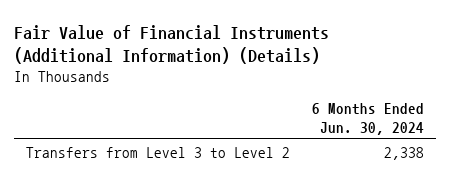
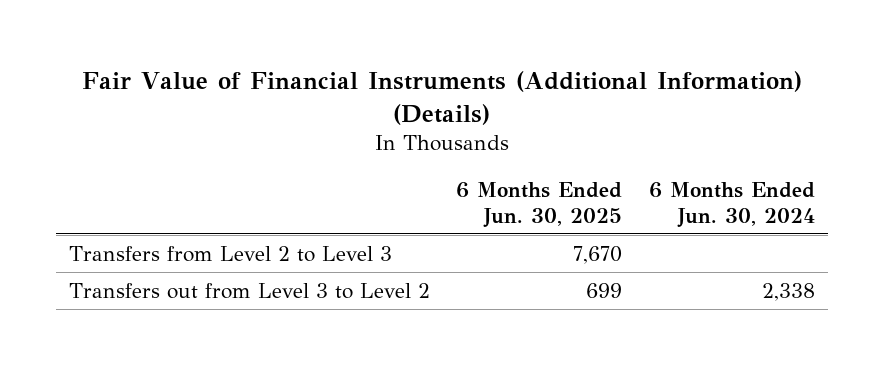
- | 6 Months Ended Jun. 30, 2024
+ | 6 Months Ended Jun. 30, 2025 | 6 Months Ended Jun. 30, 2024
- Transfers from Level 3 to Level 2 | 2,338
+ Transfers from Level 2 to Level 3 | 7,670 |
+ Transfers out from Level 3 to Level 2 | 699 | 2,338

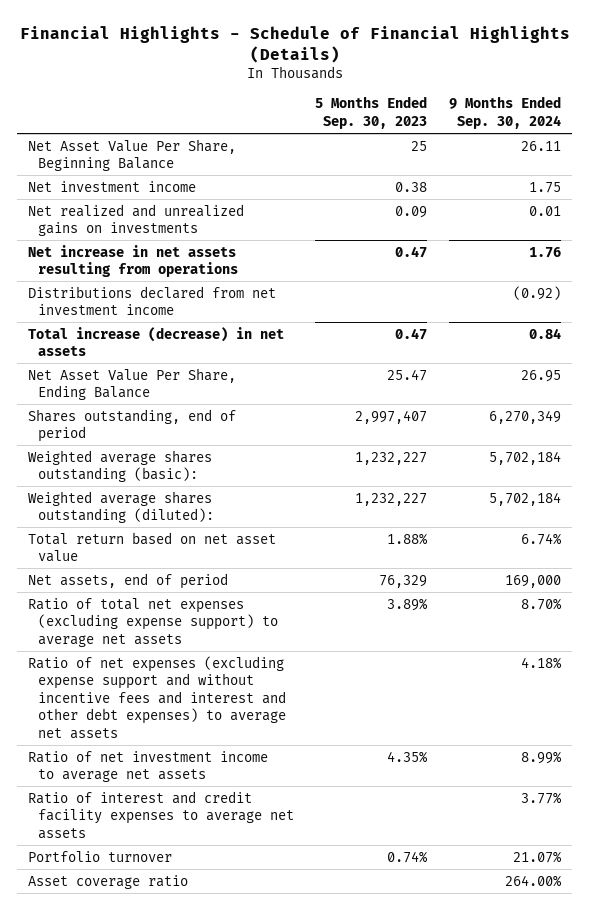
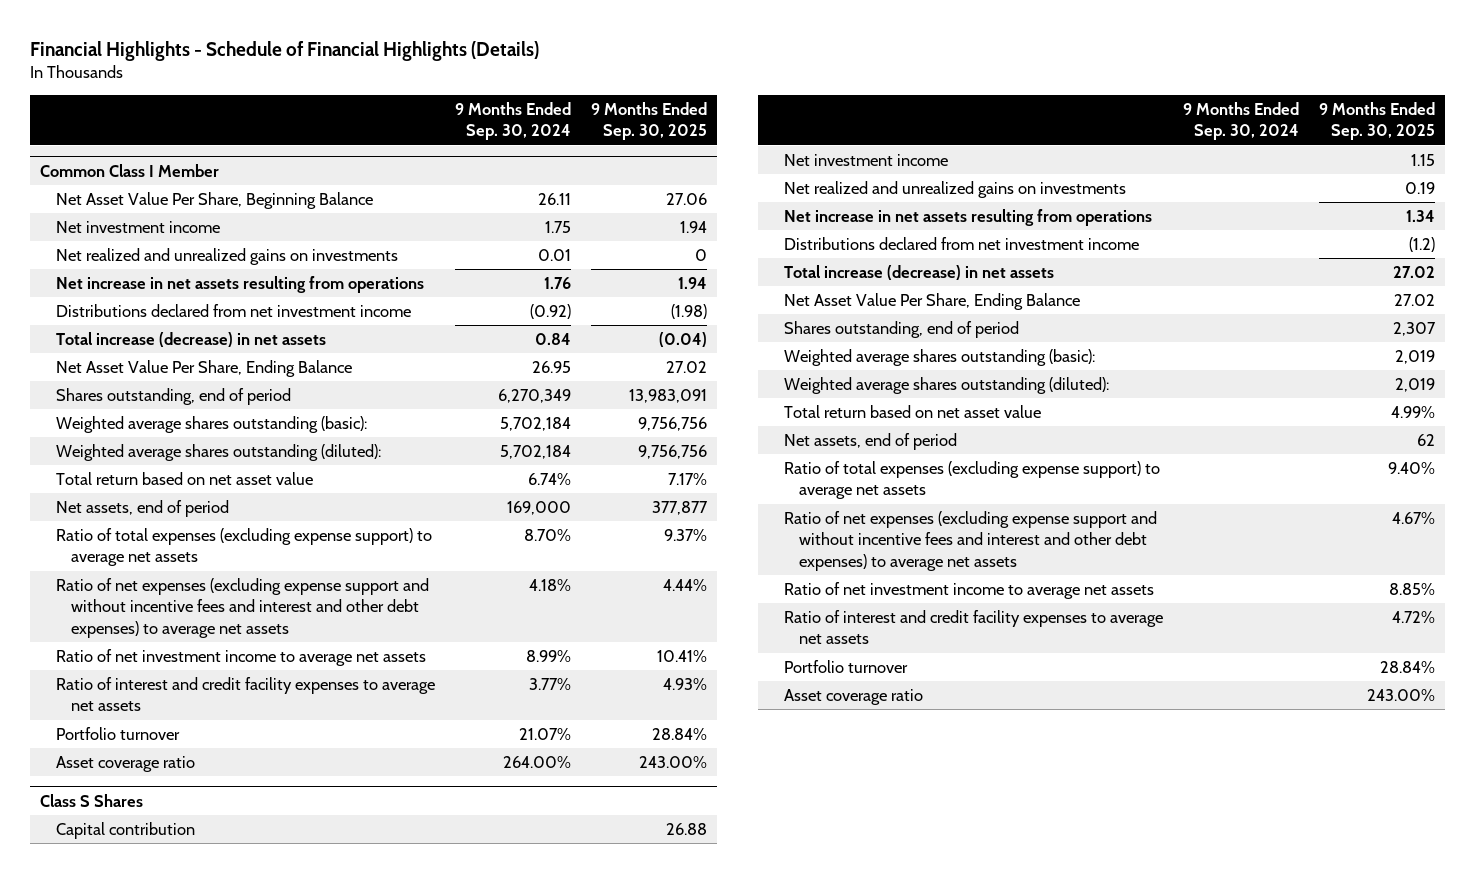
- | 5 Months Ended Sep. 30, 2023 | 9 Months Ended Sep. 30, 2024
+ | 9 Months Ended Sep. 30, 2024 | 9 Months Ended Sep. 30, 2025
+ Common Class I Member
- Ratio of total net expenses (excluding expense support) to average net assets | 3.89% | 8.70%
+ Ratio of total expenses (excluding expense support) to average net assets | 8.70% | 9.37%
+ Class S Shares
+ Capital contribution | | 26.88
+ Net investment income | | 1.15
+ Net realized and unrealized gains on investments | | 0.19
+ Net increase in net assets resulting from operations | | 1.34
+ Distributions declared from net investment income | | (1.2)
+ Total increase (decrease) in net assets | | 27.02
+ Net Asset Value Per Share, Ending Balance | | 27.02
+ Shares outstanding, end of period | | 2,307
+ Weighted average shares outstanding (basic): | | 2,019
+ Weighted average shares outstanding (diluted): | | 2,019
+ Total return based on net asset value | | 4.99%
+ Net assets, end of period | | 62
+ Ratio of total expenses (excluding expense support) to average net assets | | 9.40%
+ Ratio of net expenses (excluding expense support and without incentive fees and interest and other debt expenses) to average net assets | | 4.67%
+ Ratio of net investment income to average net assets | | 8.85%
+ Ratio of interest and credit facility expenses to average net assets | | 4.72%
+ Portfolio turnover | | 28.84%
+ Asset coverage ratio | | 243.00%

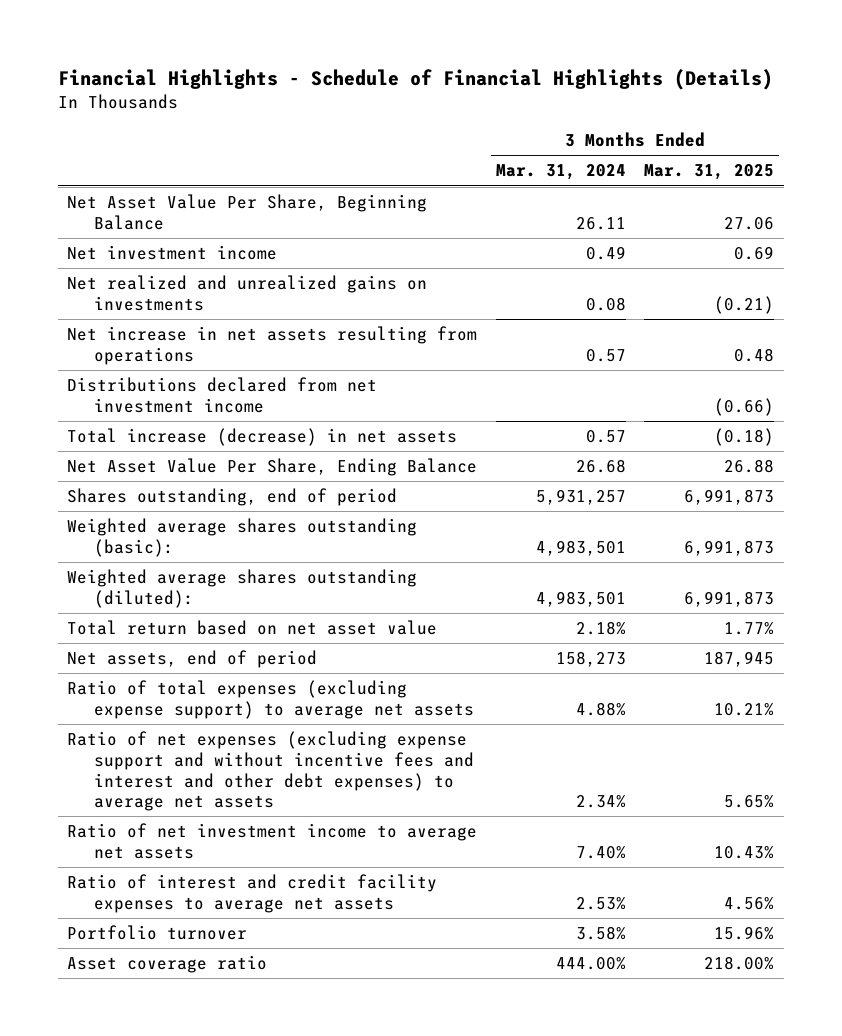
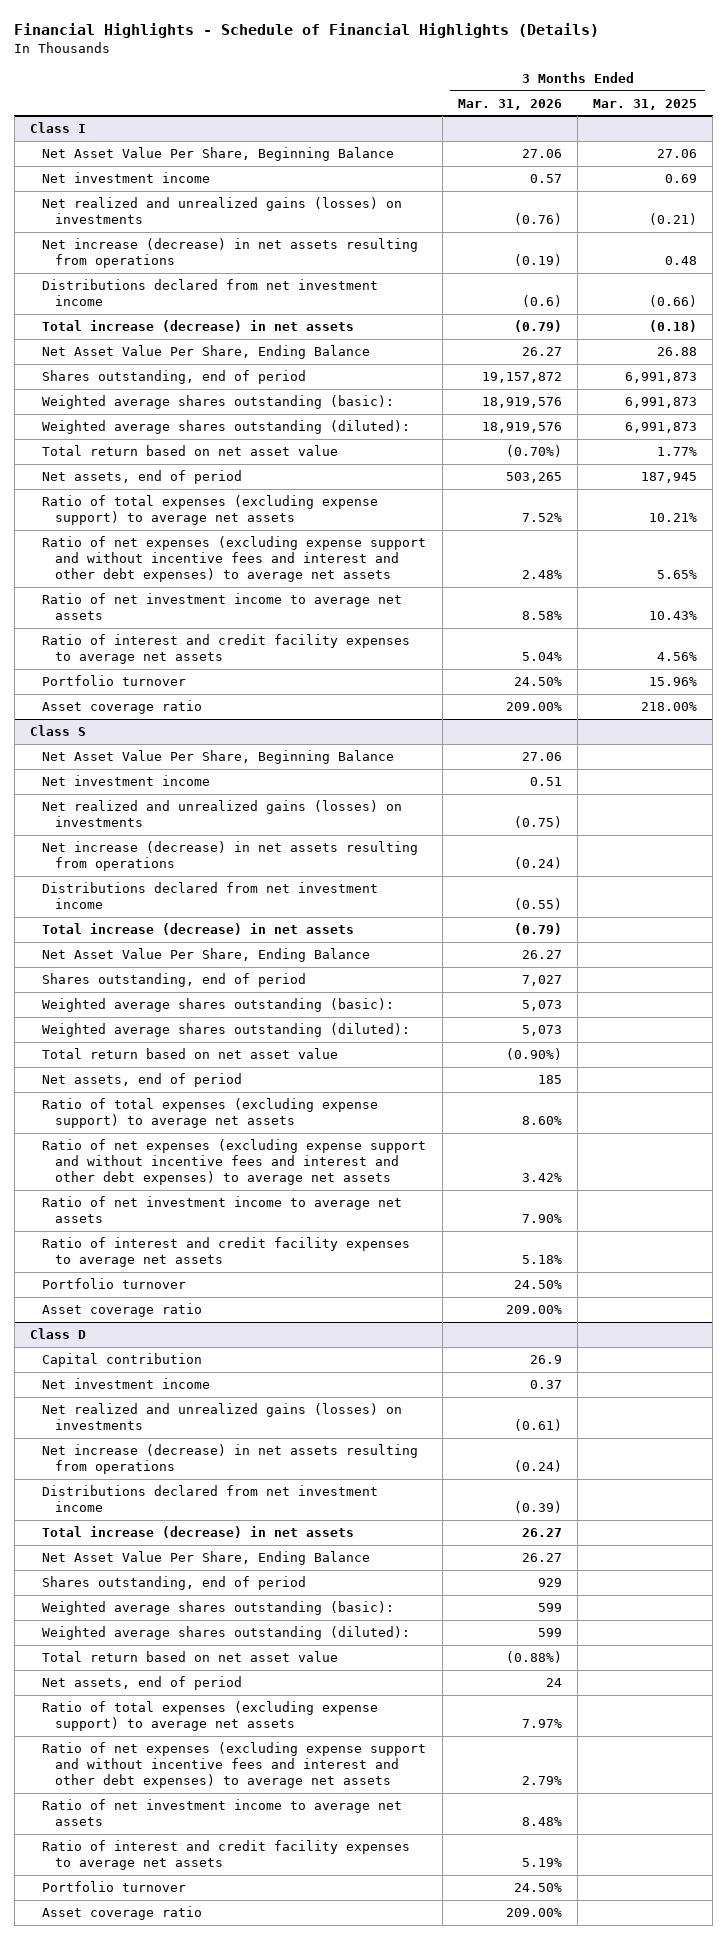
- | 3 Months Ended Mar. 31, 2024 | 3 Months Ended Mar. 31, 2025
+ | 3 Months Ended Mar. 31, 2026 | 3 Months Ended Mar. 31, 2025
+ Class I
- Net realized and unrealized gains on investments | 0.08 | (0.21)
- Net increase in net assets resulting from operations | 0.57 | 0.48
+ Net realized and unrealized gains (losses) on investments | (0.76) | (0.21)
+ Net increase (decrease) in net assets resulting from operations | (0.19) | 0.48
+ Class S
+ Net Asset Value Per Share, Beginning Balance | 27.06 |
+ Net investment income | 0.51 |
+ Net realized and unrealized gains (losses) on investments | (0.75) |
+ Net increase (decrease) in net assets resulting from operations | (0.24) |
+ Distributions declared from net investment income | (0.55) |
+ Total increase (decrease) in net assets | (0.79) |
+ Net Asset Value Per Share, Ending Balance | 26.27 |
+ Shares outstanding, end of period | 7,027 |
+ Weighted average shares outstanding (basic): | 5,073 |
+ Weighted average shares outstanding (diluted): | 5,073 |
+ Total return based on net asset value | (0.90%) |
+ Net assets, end of period | 185 |
+ Ratio of total expenses (excluding expense support) to average net assets | 8.60% |
+ Ratio of net expenses (excluding expense support and without incentive fees and interest and other debt expenses) to average net assets | 3.42% |
+ Ratio of net investment income to average net assets | 7.90% |
+ Ratio of interest and credit facility expenses to average net assets | 5.18% |
+ Portfolio turnover | 24.50% |
+ Asset coverage ratio | 209.00% |
+ Class D
+ Capital contribution | 26.9 |
+ Net investment income | 0.37 |
+ Net realized and unrealized gains (losses) on investments | (0.61) |
+ Net increase (decrease) in net assets resulting from operations | (0.24) |
+ Distributions declared from net investment income | (0.39) |
+ Total increase (decrease) in net assets | 26.27 |
+ Net Asset Value Per Share, Ending Balance | 26.27 |
+ Shares outstanding, end of period | 929 |
+ Weighted average shares outstanding (basic): | 599 |
+ Weighted average shares outstanding (diluted): | 599 |
+ Total return based on net asset value | (0.88%) |
+ Net assets, end of period | 24 |
+ Ratio of total expenses (excluding expense support) to average net assets | 7.97% |
+ Ratio of net expenses (excluding expense support and without incentive fees and interest and other debt expenses) to average net assets | 2.79% |
+ Ratio of net investment income to average net assets | 8.48% |
+ Ratio of interest and credit facility expenses to average net assets | 5.19% |
+ Portfolio turnover | 24.50% |
+ Asset coverage ratio | 209.00% |

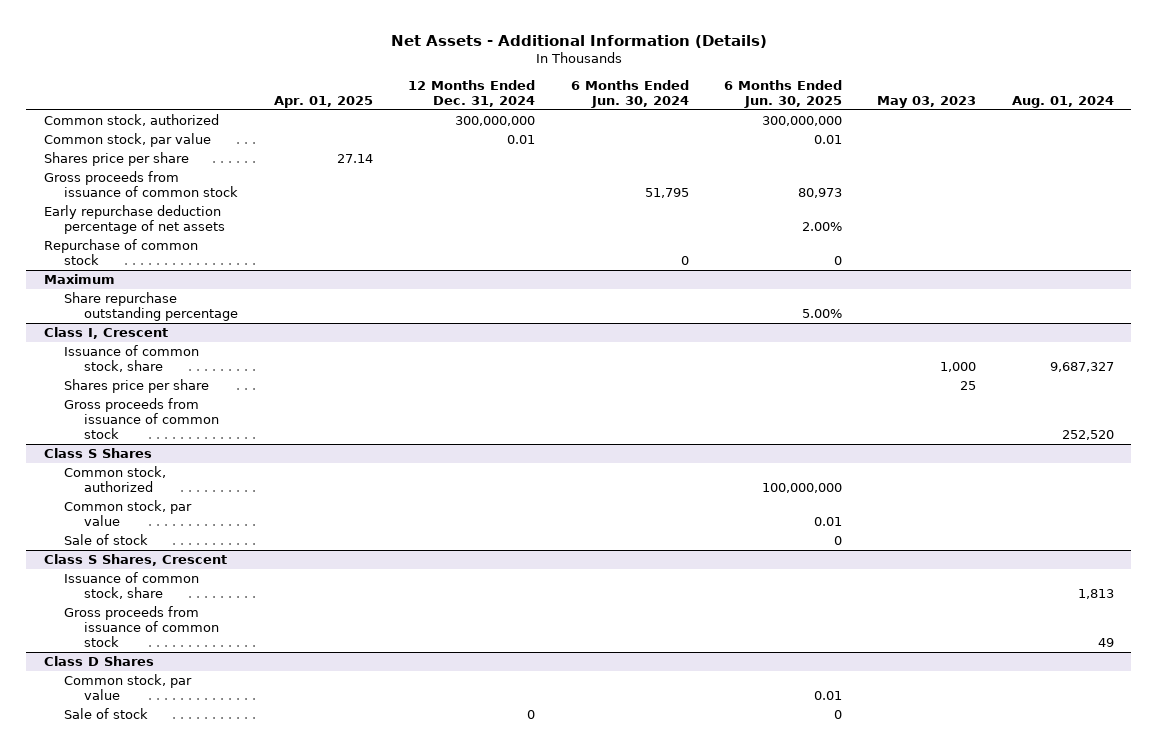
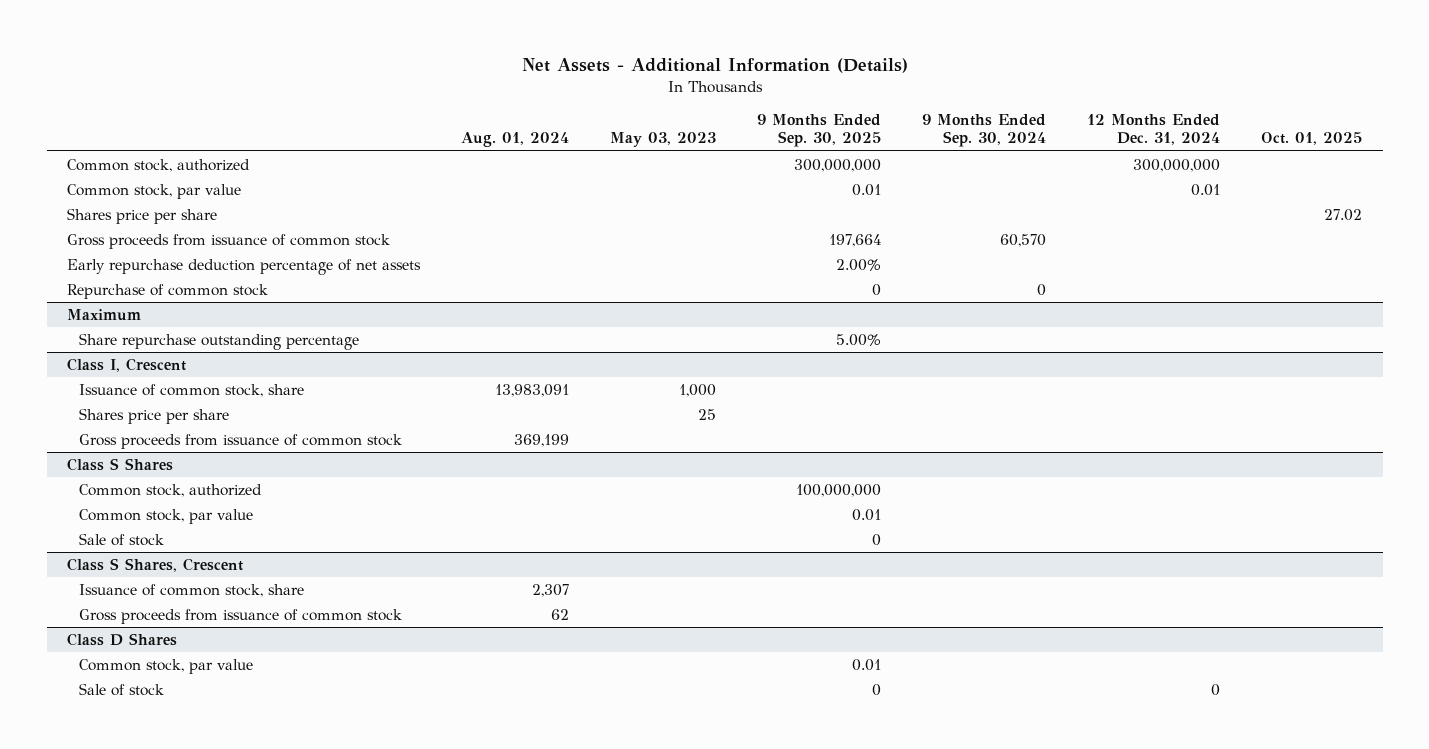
- | Apr. 01, 2025 | 12 Months Ended Dec. 31, 2024 | 6 Months Ended Jun. 30, 2024 | 6 Months Ended Jun. 30, 2025 | May 03, 2023 | Aug. 01, 2024
+ | Aug. 01, 2024 | May 03, 2023 | 9 Months Ended Sep. 30, 2025 | 9 Months Ended Sep. 30, 2024 | 12 Months Ended Dec. 31, 2024 | Oct. 01, 2025
@ Class I, Crescent
- Issuance of common stock, share | | | | | 1,000 | 9,687,327
+ Issuance of common stock, share | 13,983,091 | 1,000 | | | |
- Gross proceeds from issuance of common stock | | | | | | 252,520
+ Gross proceeds from issuance of common stock | 369,199 | | | | |
@ Class S Shares, Crescent
- Issuance of common stock, share | | | | | | 1,813
- Gross proceeds from issuance of common stock | | | | | | 49
+ Issuance of common stock, share | 2,307 | | | | |
+ Gross proceeds from issuance of common stock | 62 | | | | |

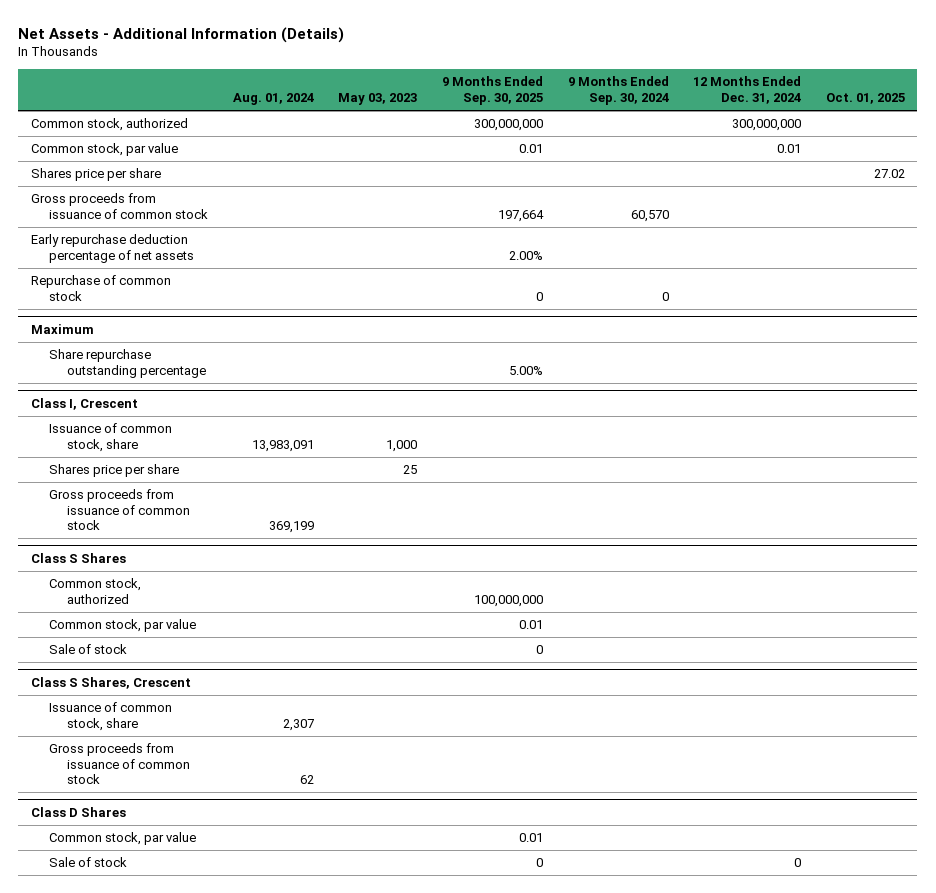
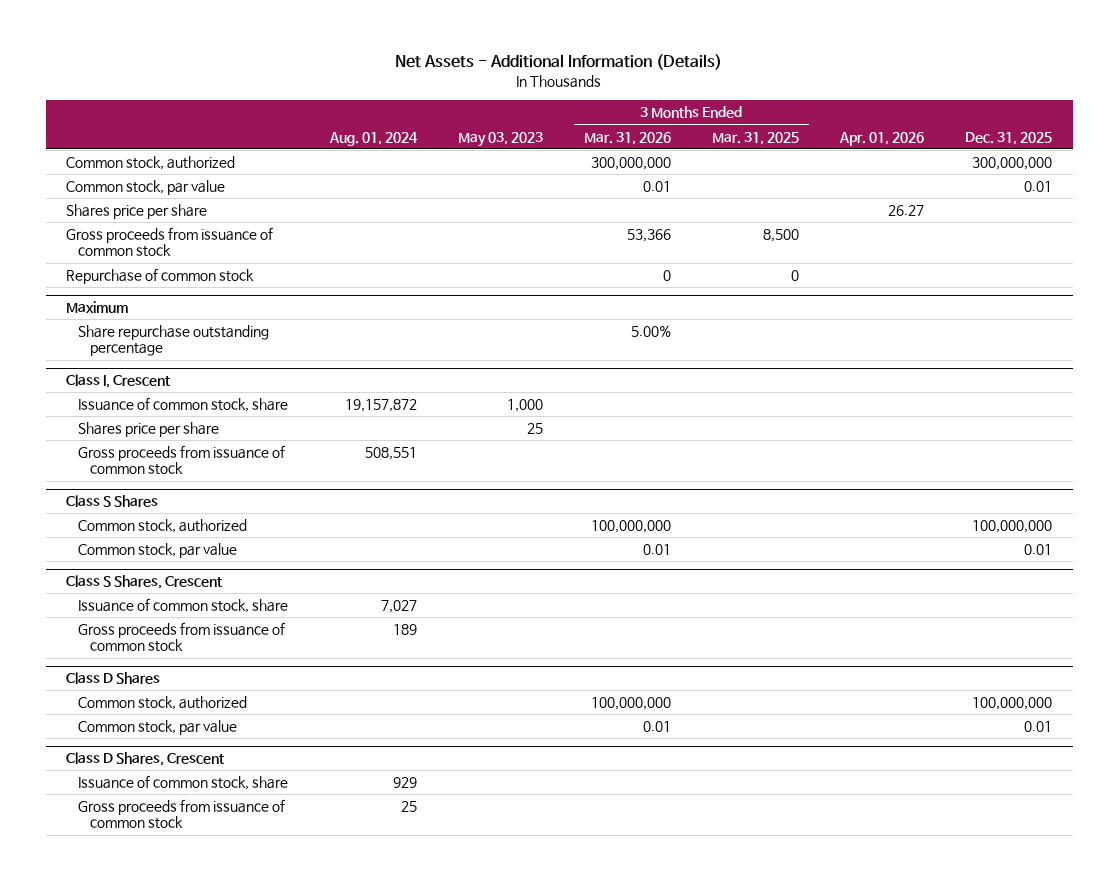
- | Aug. 01, 2024 | May 03, 2023 | 9 Months Ended Sep. 30, 2025 | 9 Months Ended Sep. 30, 2024 | 12 Months Ended Dec. 31, 2024 | Oct. 01, 2025
+ | Aug. 01, 2024 | May 03, 2023 | 3 Months Ended Mar. 31, 2026 | 3 Months Ended Mar. 31, 2025 | Apr. 01, 2026 | Dec. 31, 2025
- Early repurchase deduction percentage of net assets | | | 2.00% | | |
@ Class I, Crescent
- Issuance of common stock, share | 13,983,091 | 1,000 | | | |
+ Issuance of common stock, share | 19,157,872 | 1,000 | | | |
- Gross proceeds from issuance of common stock | 369,199 | | | | |
+ Gross proceeds from issuance of common stock | 508,551 | | | | |
@ Class S Shares
- Sale of stock | | | 0 | | |
@ Class S Shares, Crescent
- Issuance of common stock, share | 2,307 | | | | |
- Gross proceeds from issuance of common stock | 62 | | | | |
+ Issuance of common stock, share | 7,027 | | | | |
+ Gross proceeds from issuance of common stock | 189 | | | | |
@ Class D Shares
+ Common stock, authorized | | | 100,000,000 | | | 100,000,000
- Sale of stock | | | 0 | | 0 |
+ Class D Shares, Crescent
+ Issuance of common stock, share | 929 | | | | |
+ Gross proceeds from issuance of common stock | 25 | | | | |

